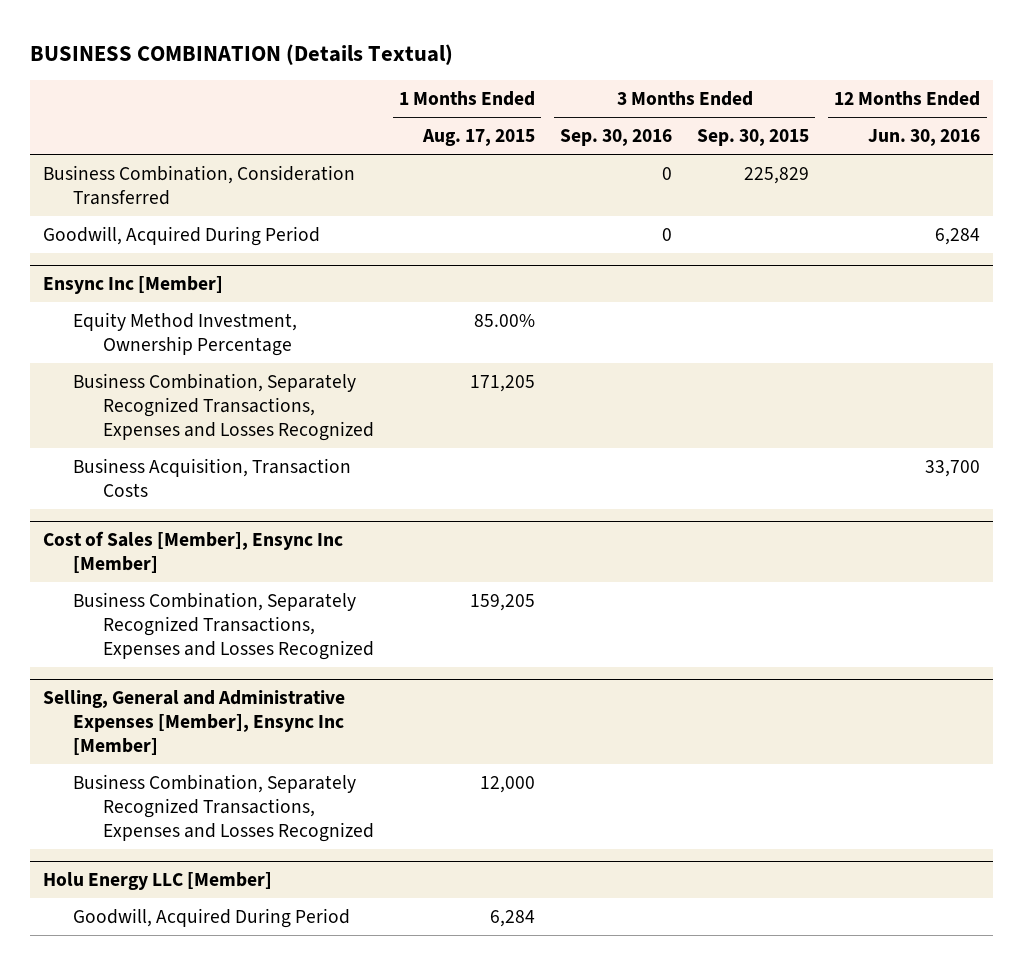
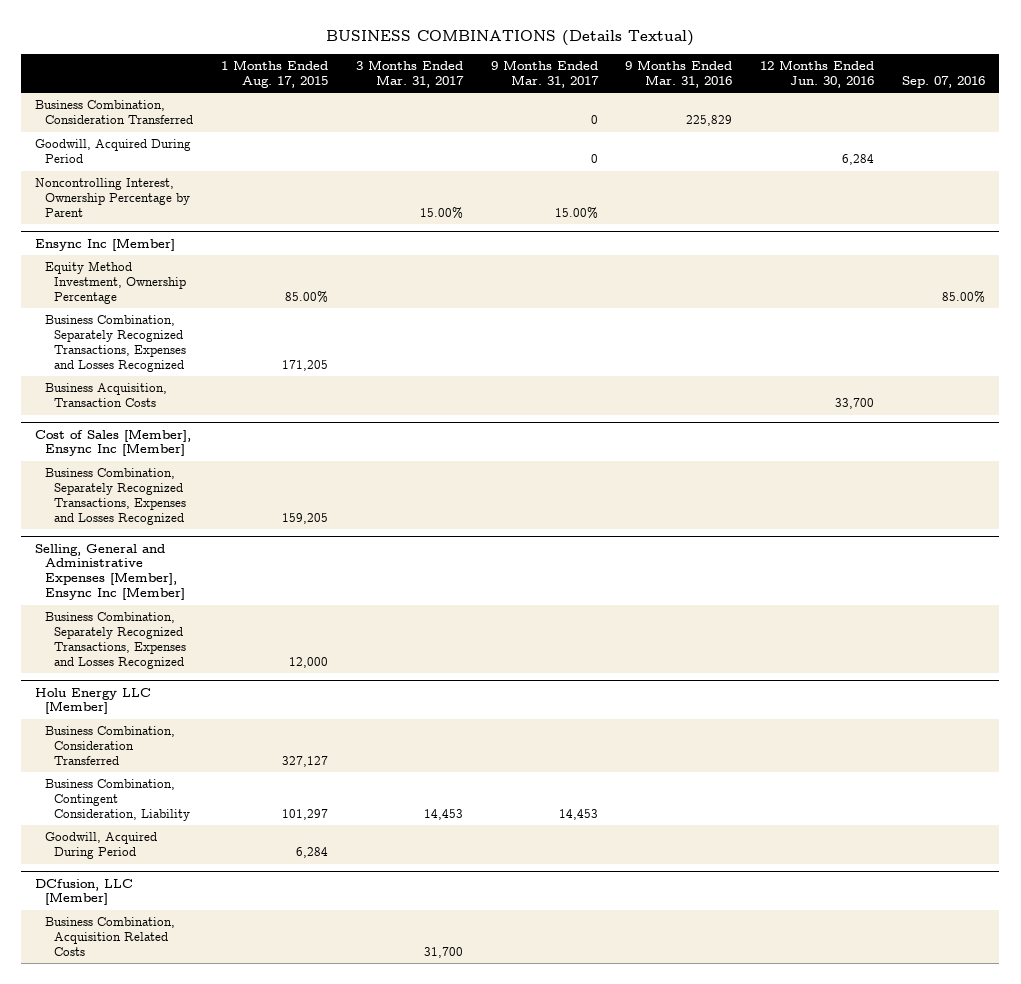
- BUSINESS COMBINATION (Details Textual)
+ BUSINESS COMBINATIONS (Details Textual)
- | 1 Months Ended Aug. 17, 2015 | 3 Months Ended Sep. 30, 2016 | 3 Months Ended Sep. 30, 2015 | 12 Months Ended Jun. 30, 2016
+ | 1 Months Ended Aug. 17, 2015 | 3 Months Ended Mar. 31, 2017 | 9 Months Ended Mar. 31, 2017 | 9 Months Ended Mar. 31, 2016 | 12 Months Ended Jun. 30, 2016 | Sep. 07, 2016
+ Noncontrolling Interest, Ownership Percentage by Parent | | 15.00% | 15.00% | | |
@ Holu Energy LLC [Member]
+ Business Combination, Consideration Transferred | 327,127 | | | | |
+ Business Combination, Contingent Consideration, Liability | 101,297 | 14,453 | 14,453 | | |
+ DCfusion, LLC [Member]
+ Business Combination, Acquisition Related Costs | | 31,700 | | | |

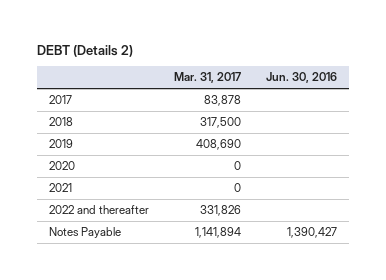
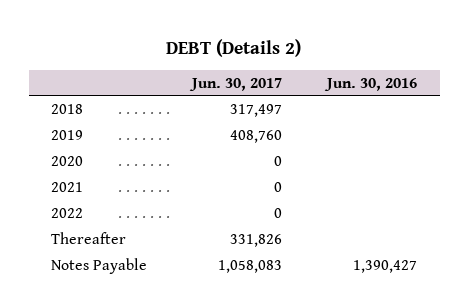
- | Mar. 31, 2017 | Jun. 30, 2016
+ | Jun. 30, 2017 | Jun. 30, 2016
- 2017 | 83,878 |
- 2022 and thereafter | 331,826 |
+ 2022 | 0 |
+ Thereafter | 331,826 |

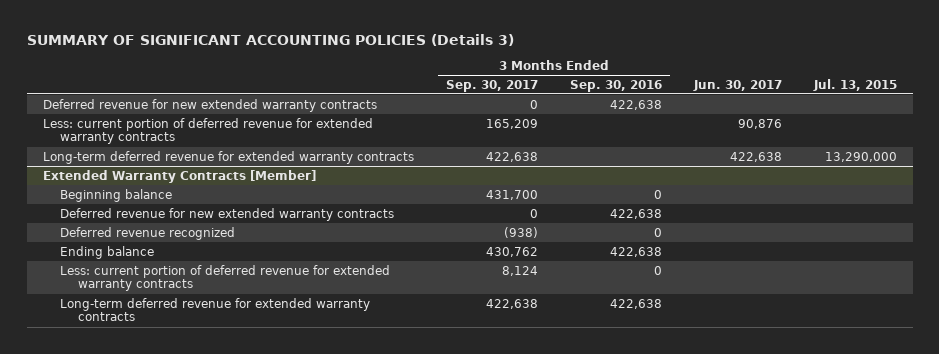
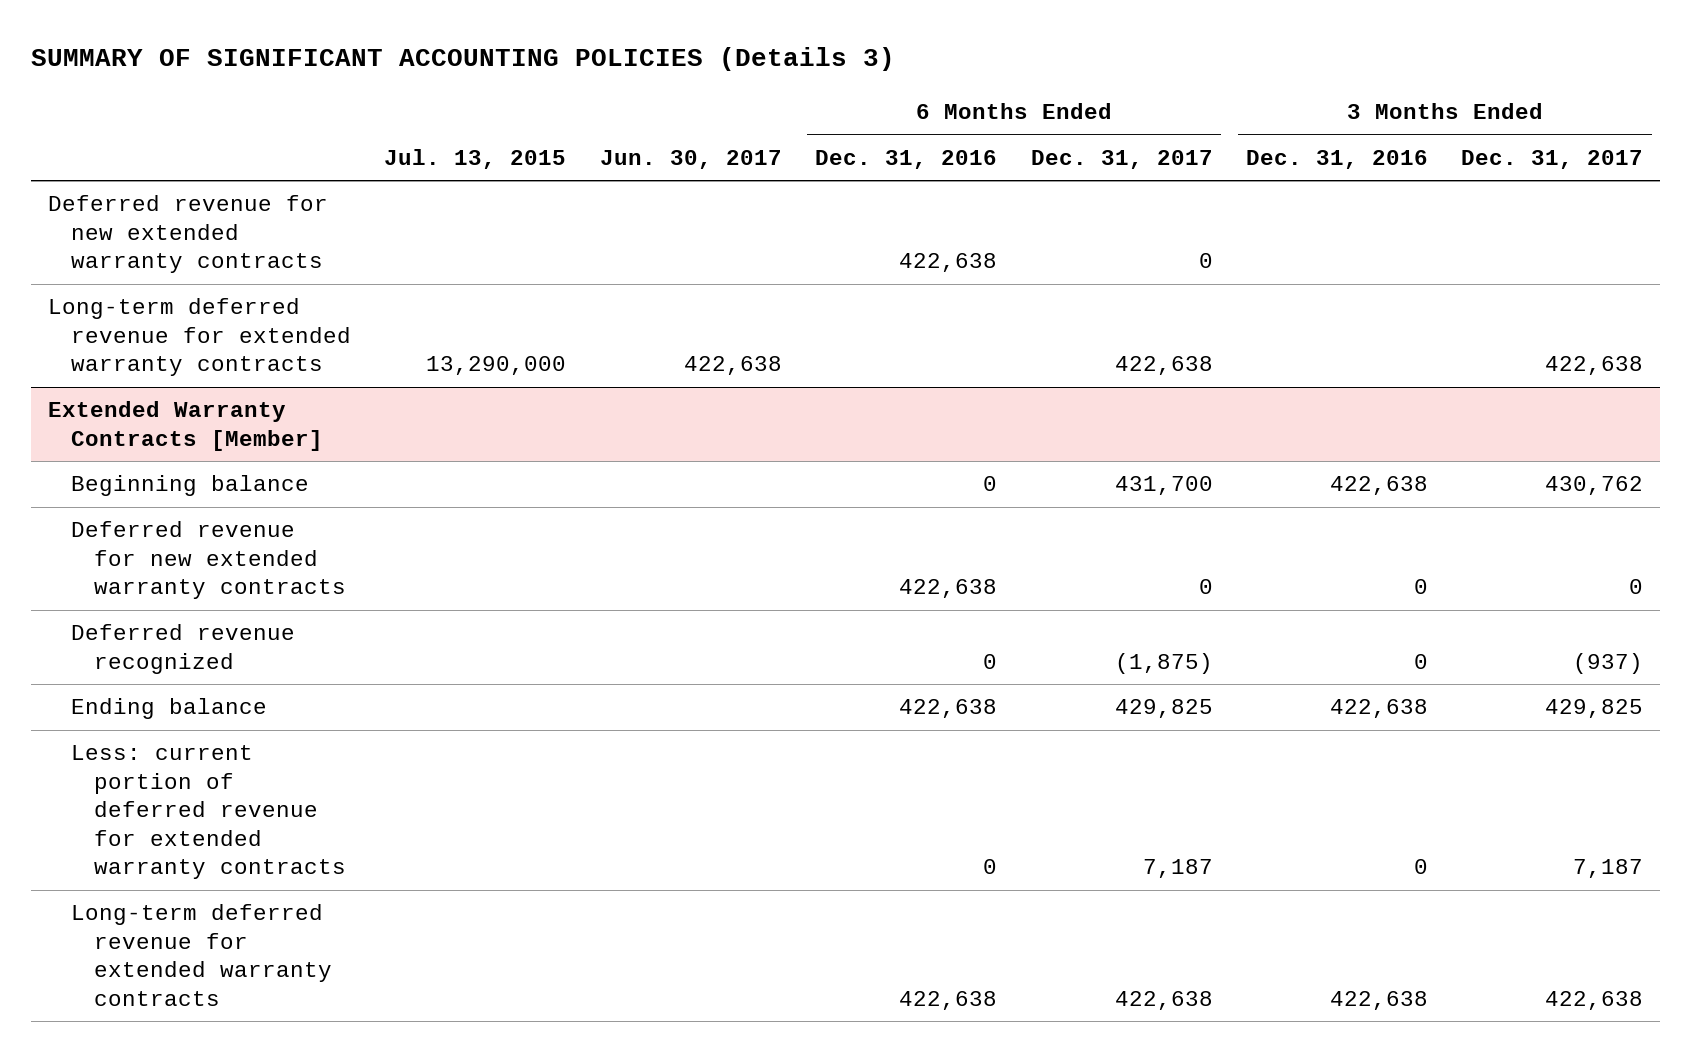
- | 3 Months Ended Sep. 30, 2017 | 3 Months Ended Sep. 30, 2016 | Jun. 30, 2017 | Jul. 13, 2015
+ | Jul. 13, 2015 | Jun. 30, 2017 | 6 Months Ended Dec. 31, 2016 | 6 Months Ended Dec. 31, 2017 | 3 Months Ended Dec. 31, 2016 | 3 Months Ended Dec. 31, 2017
- Less: current portion of deferred revenue for extended warranty contracts | 165,209 | | 90,876 |

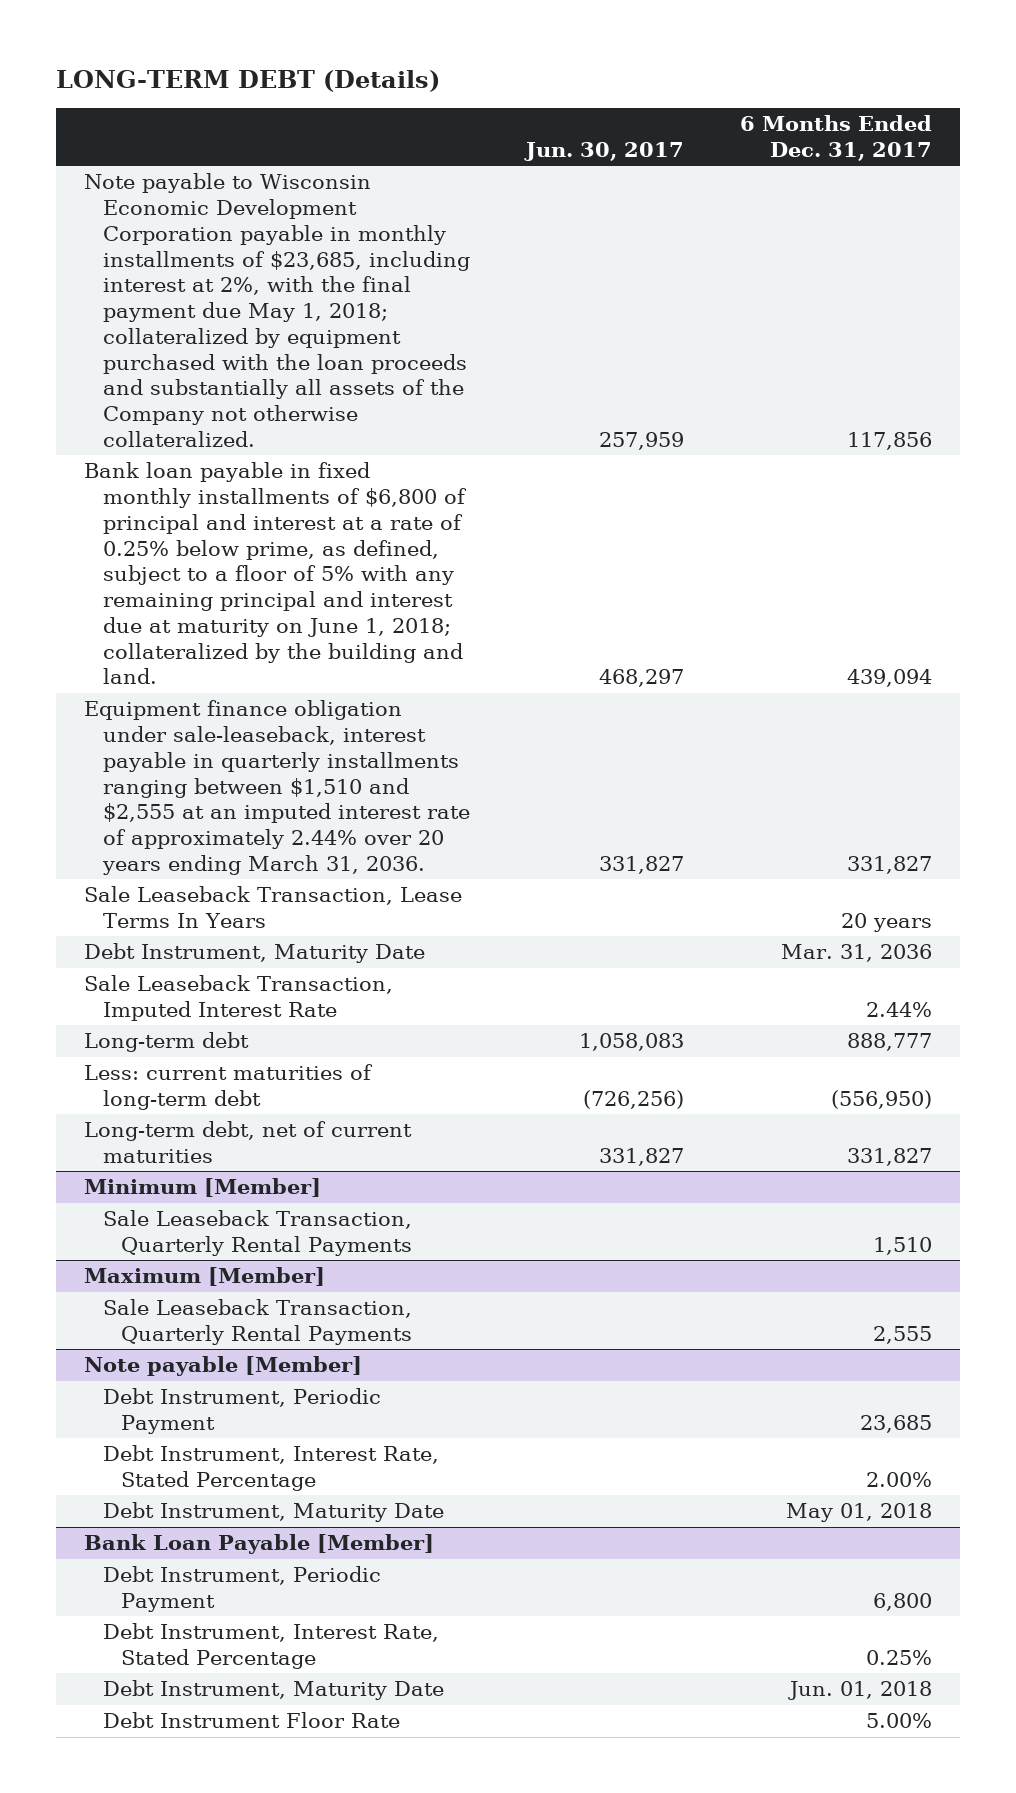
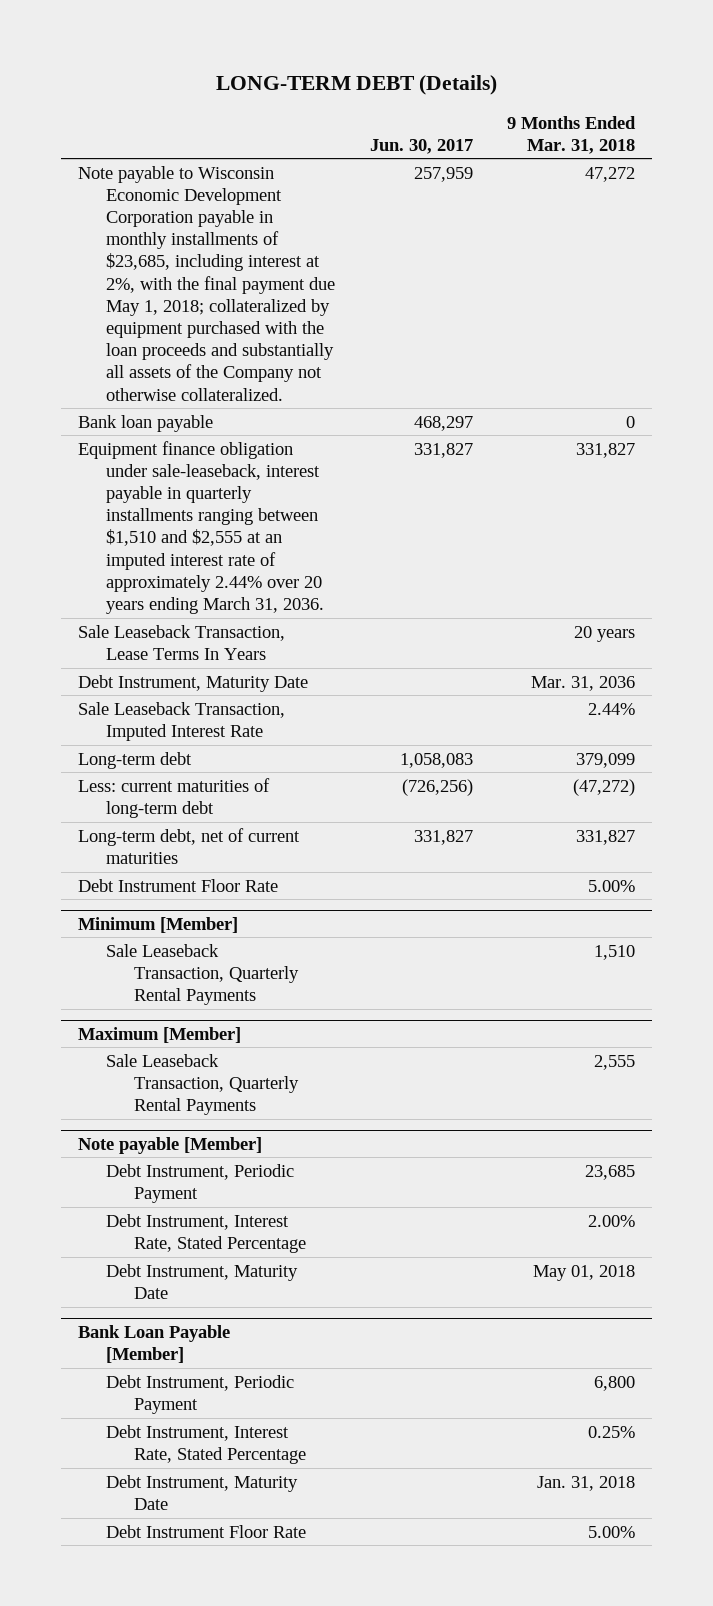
- | Jun. 30, 2017 | 6 Months Ended Dec. 31, 2017
+ | Jun. 30, 2017 | 9 Months Ended Mar. 31, 2018
- Bank loan payable in fixed monthly installments of $6,800 of principal and interest at a rate of 0.25% below prime, as defined, subject to a floor of 5% with any remaining principal and interest due at maturity on June 1, 2018; collateralized by the building and land. | 468,297 | 439,094
+ Bank loan payable | 468,297 | 0
+ Debt Instrument Floor Rate | | 5.00%

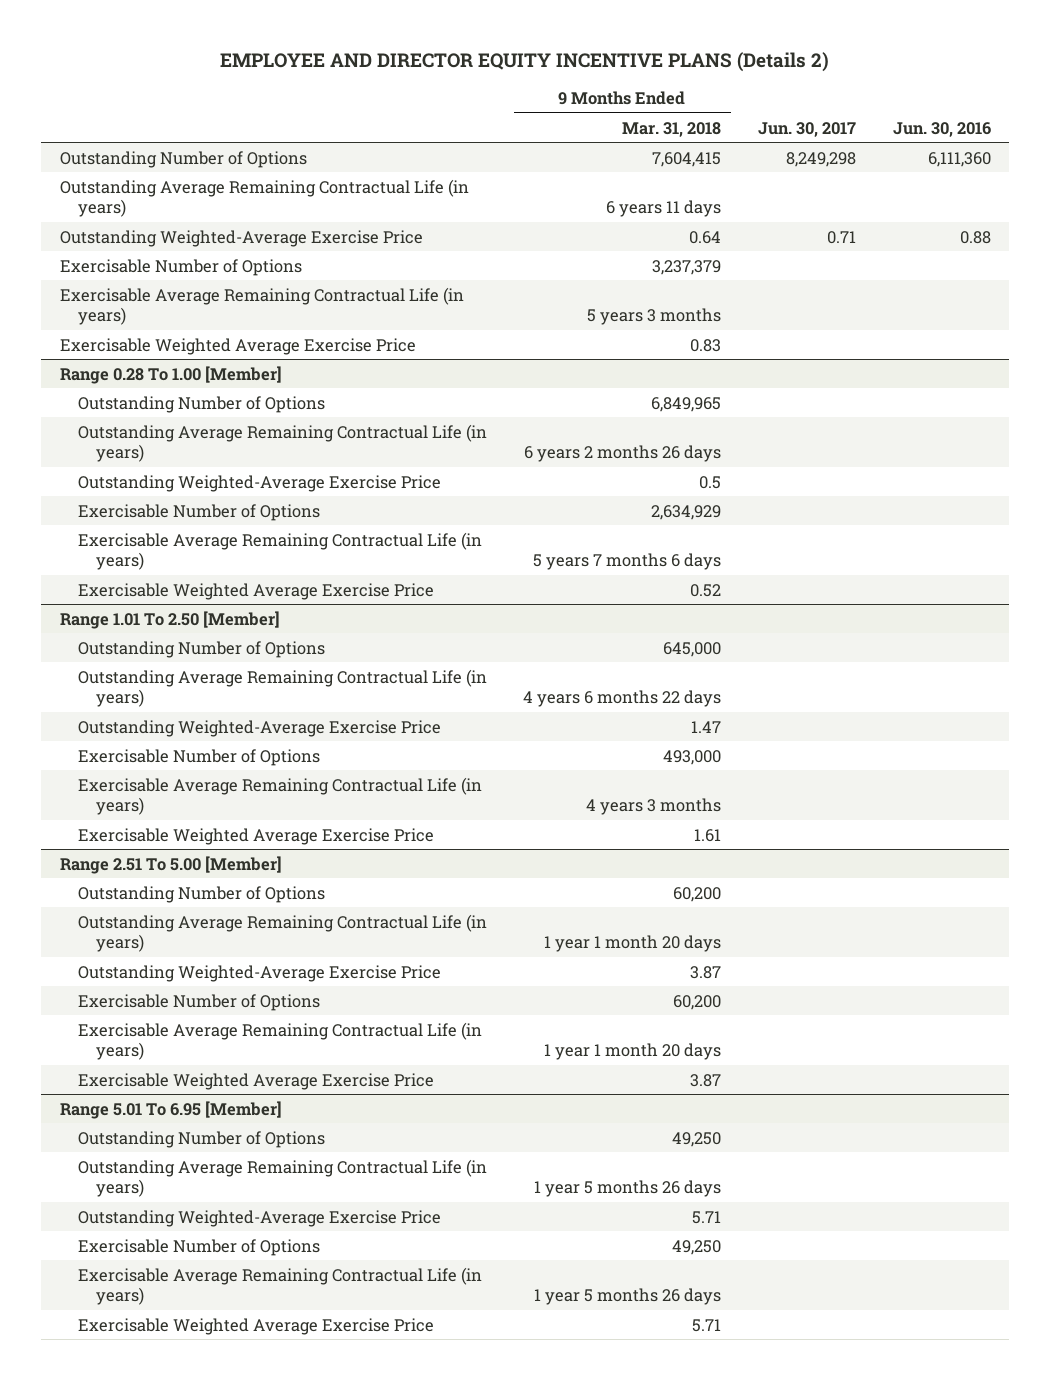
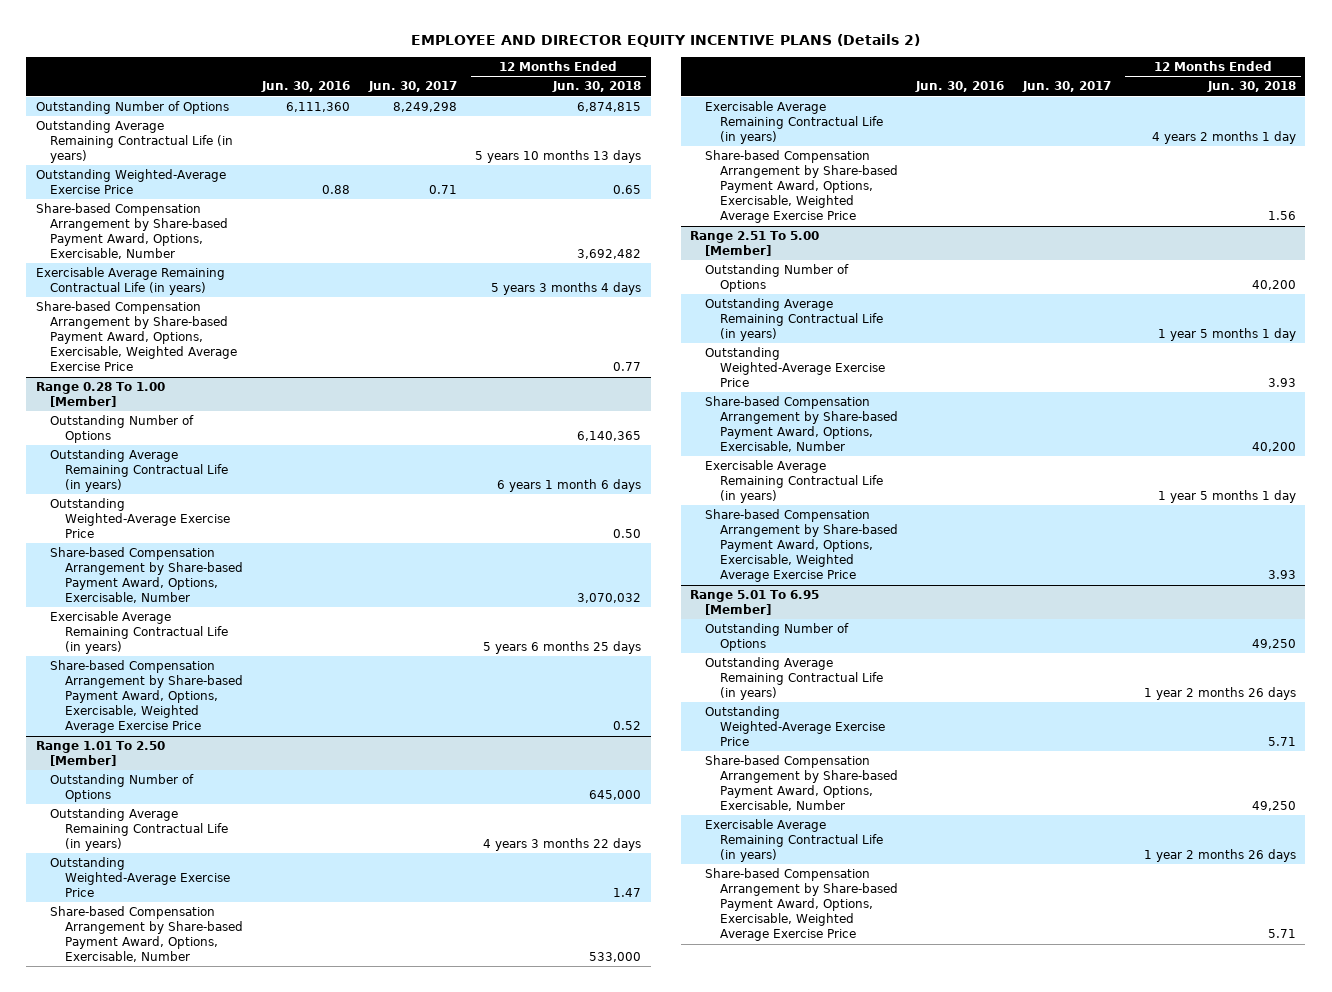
- | 9 Months Ended Mar. 31, 2018 | Jun. 30, 2017 | Jun. 30, 2016
+ | Jun. 30, 2016 | Jun. 30, 2017 | 12 Months Ended Jun. 30, 2018
- Exercisable Number of Options | 3,237,379 | |
+ Share-based Compensation Arrangement by Share-based Payment Award, Options, Exercisable, Number | | | 3,692,482
- Exercisable Weighted Average Exercise Price | 0.83 | |
+ Share-based Compensation Arrangement by Share-based Payment Award, Options, Exercisable, Weighted Average Exercise Price | | | 0.77
@ Range 0.28 To 1.00 [Member]
- Exercisable Number of Options | 2,634,929 | |
+ Share-based Compensation Arrangement by Share-based Payment Award, Options, Exercisable, Number | | | 3,070,032
- Exercisable Weighted Average Exercise Price | 0.52 | |
+ Share-based Compensation Arrangement by Share-based Payment Award, Options, Exercisable, Weighted Average Exercise Price | | | 0.52
@ Range 1.01 To 2.50 [Member]
- Exercisable Number of Options | 493,000 | |
+ Share-based Compensation Arrangement by Share-based Payment Award, Options, Exercisable, Number | | | 533,000
- Exercisable Weighted Average Exercise Price | 1.61 | |
+ Share-based Compensation Arrangement by Share-based Payment Award, Options, Exercisable, Weighted Average Exercise Price | | | 1.56
@ Range 2.51 To 5.00 [Member]
- Exercisable Number of Options | 60,200 | |
+ Share-based Compensation Arrangement by Share-based Payment Award, Options, Exercisable, Number | | | 40,200
- Exercisable Weighted Average Exercise Price | 3.87 | |
+ Share-based Compensation Arrangement by Share-based Payment Award, Options, Exercisable, Weighted Average Exercise Price | | | 3.93
@ Range 5.01 To 6.95 [Member]
- Exercisable Number of Options | 49,250 | |
+ Share-based Compensation Arrangement by Share-based Payment Award, Options, Exercisable, Number | | | 49,250
- Exercisable Weighted Average Exercise Price | 5.71 | |
+ Share-based Compensation Arrangement by Share-based Payment Award, Options, Exercisable, Weighted Average Exercise Price | | | 5.71

